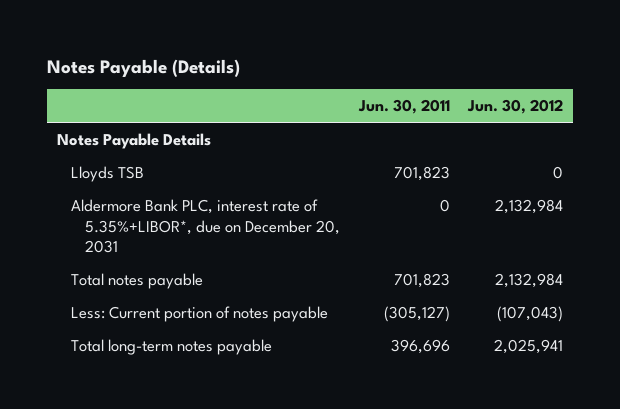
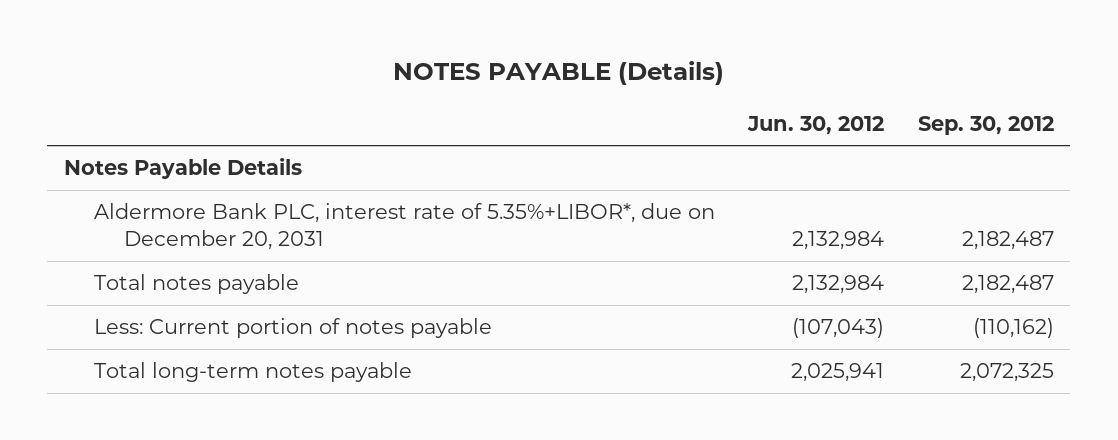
- Notes Payable (Details)
+ NOTES PAYABLE (Details)
- | Jun. 30, 2011 | Jun. 30, 2012
+ | Jun. 30, 2012 | Sep. 30, 2012
- Lloyds TSB | 701,823 | 0

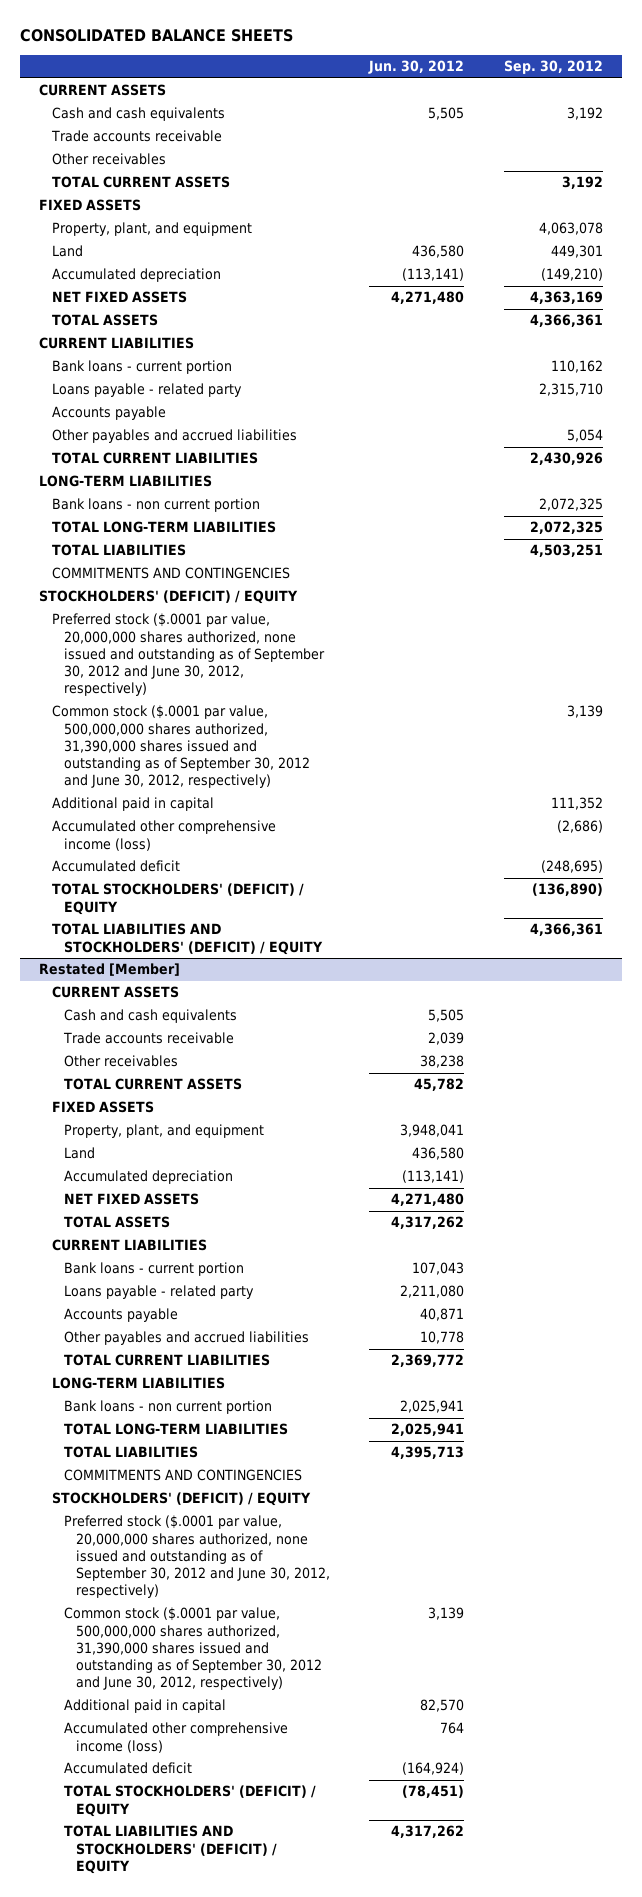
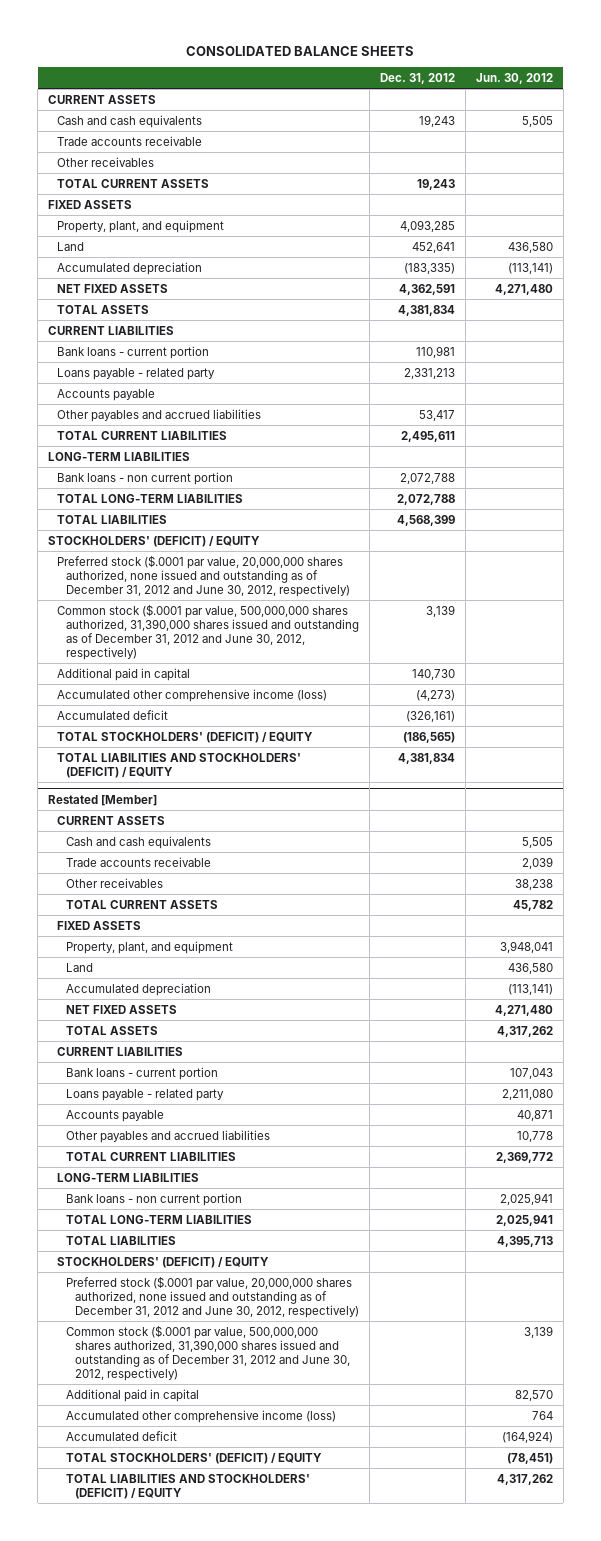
- | Jun. 30, 2012 | Sep. 30, 2012
+ | Dec. 31, 2012 | Jun. 30, 2012
- COMMITMENTS AND CONTINGENCIES
- Preferred stock ($.0001 par value, 20,000,000 shares authorized, none issued and outstanding as of September 30, 2012 and June 30, 2012, respectively)
- Common stock ($.0001 par value, 500,000,000 shares authorized, 31,390,000 shares issued and outstanding as of September 30, 2012 and June 30, 2012, respectively) | | 3,139
+ Preferred stock ($.0001 par value, 20,000,000 shares authorized, none issued and outstanding as of December 31, 2012 and June 30, 2012, respectively)
+ Common stock ($.0001 par value, 500,000,000 shares authorized, 31,390,000 shares issued and outstanding as of December 31, 2012 and June 30, 2012, respectively) | 3,139 |
@ Restated [Member]
- COMMITMENTS AND CONTINGENCIES
- Preferred stock ($.0001 par value, 20,000,000 shares authorized, none issued and outstanding as of September 30, 2012 and June 30, 2012, respectively)
- Common stock ($.0001 par value, 500,000,000 shares authorized, 31,390,000 shares issued and outstanding as of September 30, 2012 and June 30, 2012, respectively) | 3,139 |
+ Preferred stock ($.0001 par value, 20,000,000 shares authorized, none issued and outstanding as of December 31, 2012 and June 30, 2012, respectively)
+ Common stock ($.0001 par value, 500,000,000 shares authorized, 31,390,000 shares issued and outstanding as of December 31, 2012 and June 30, 2012, respectively) | | 3,139

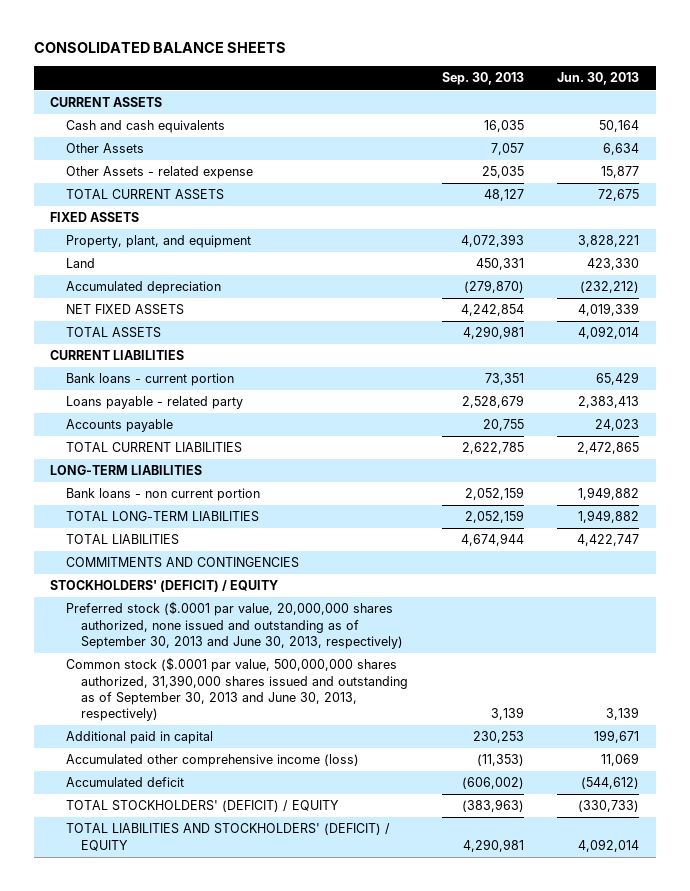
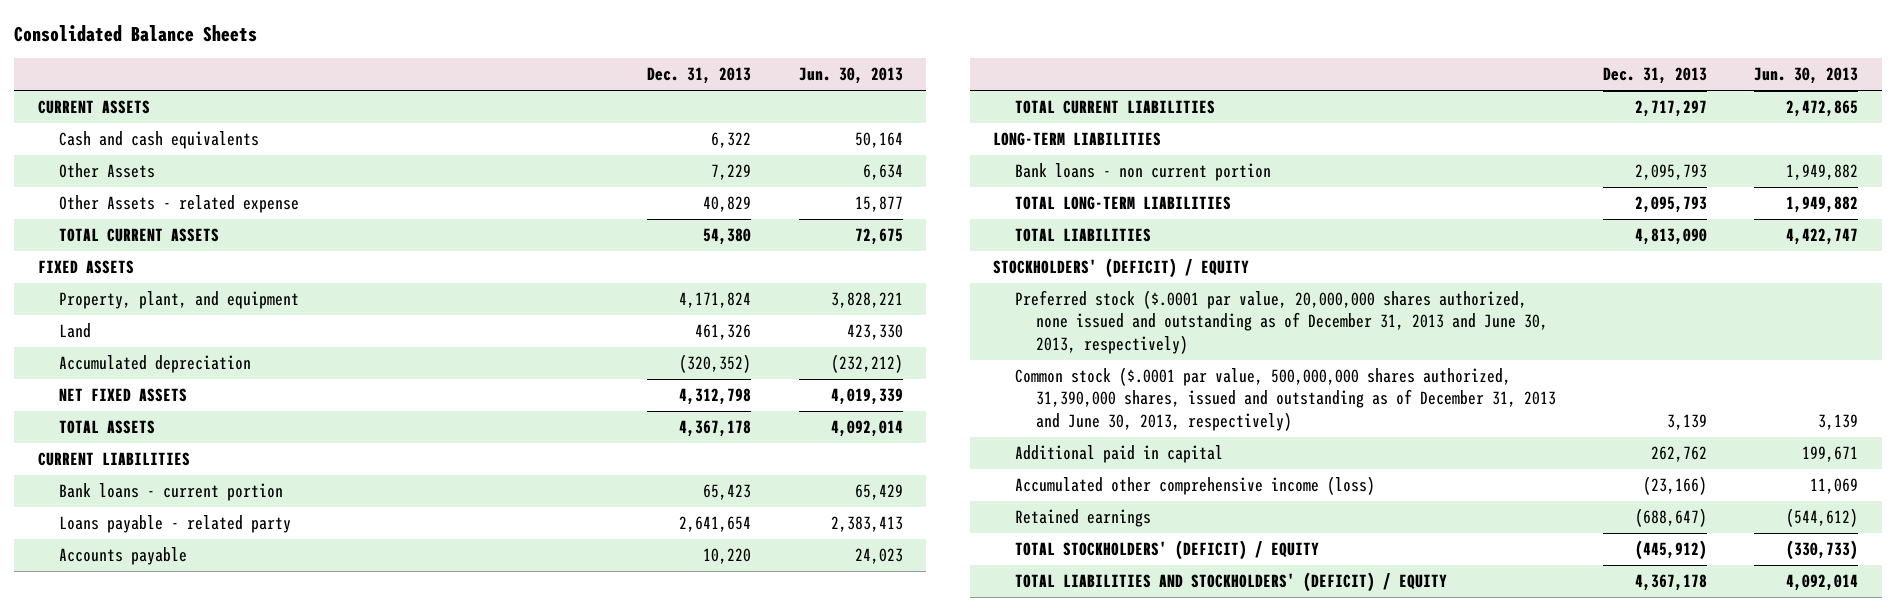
- CONSOLIDATED BALANCE SHEETS
+ Consolidated Balance Sheets
- | Sep. 30, 2013 | Jun. 30, 2013
+ | Dec. 31, 2013 | Jun. 30, 2013
- COMMITMENTS AND CONTINGENCIES
- Preferred stock ($.0001 par value, 20,000,000 shares authorized, none issued and outstanding as of September 30, 2013 and June 30, 2013, respectively)
- Common stock ($.0001 par value, 500,000,000 shares authorized, 31,390,000 shares issued and outstanding as of September 30, 2013 and June 30, 2013, respectively) | 3,139 | 3,139
+ Preferred stock ($.0001 par value, 20,000,000 shares authorized, none issued and outstanding as of December 31, 2013 and June 30, 2013, respectively)
+ Common stock ($.0001 par value, 500,000,000 shares authorized, 31,390,000 shares, issued and outstanding as of December 31, 2013 and June 30, 2013, respectively) | 3,139 | 3,139
- Accumulated deficit | (606,002) | (544,612)
+ Retained earnings | (688,647) | (544,612)

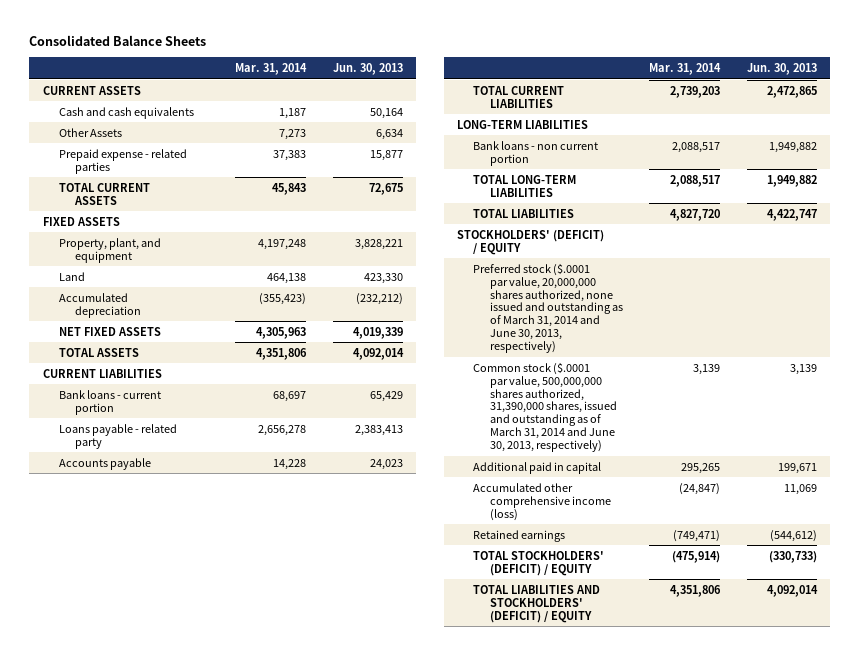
- | Dec. 31, 2013 | Jun. 30, 2013
+ | Mar. 31, 2014 | Jun. 30, 2013
- Other Assets - related expense | 40,829 | 15,877
+ Prepaid expense - related parties | 37,383 | 15,877
- Preferred stock ($.0001 par value, 20,000,000 shares authorized, none issued and outstanding as of December 31, 2013 and June 30, 2013, respectively)
- Common stock ($.0001 par value, 500,000,000 shares authorized, 31,390,000 shares, issued and outstanding as of December 31, 2013 and June 30, 2013, respectively) | 3,139 | 3,139
+ Preferred stock ($.0001 par value, 20,000,000 shares authorized, none issued and outstanding as of March 31, 2014 and June 30, 2013, respectively)
+ Common stock ($.0001 par value, 500,000,000 shares authorized, 31,390,000 shares, issued and outstanding as of March 31, 2014 and June 30, 2013, respectively) | 3,139 | 3,139

